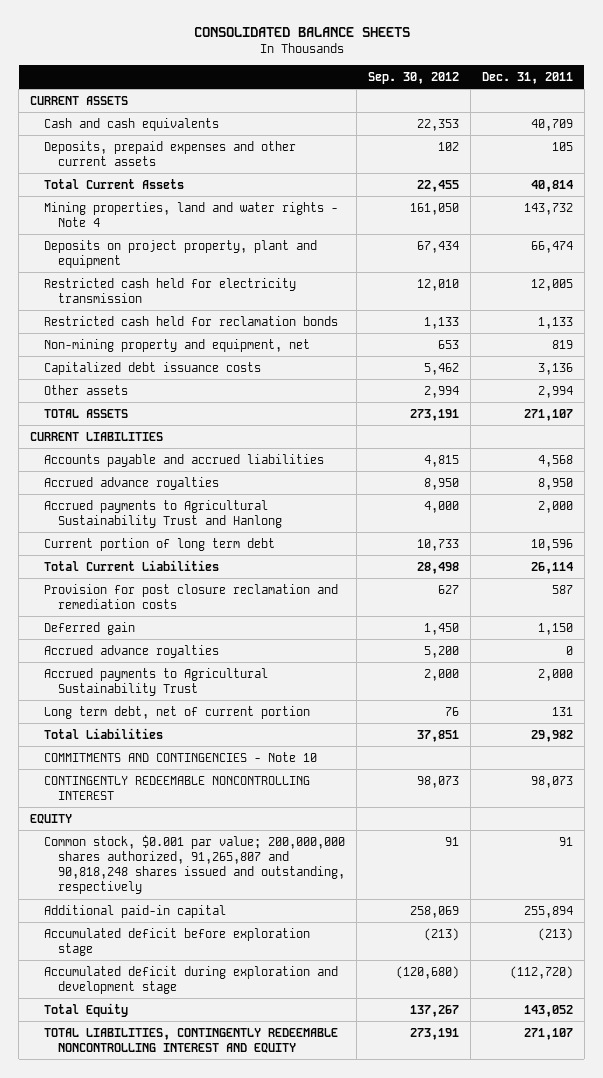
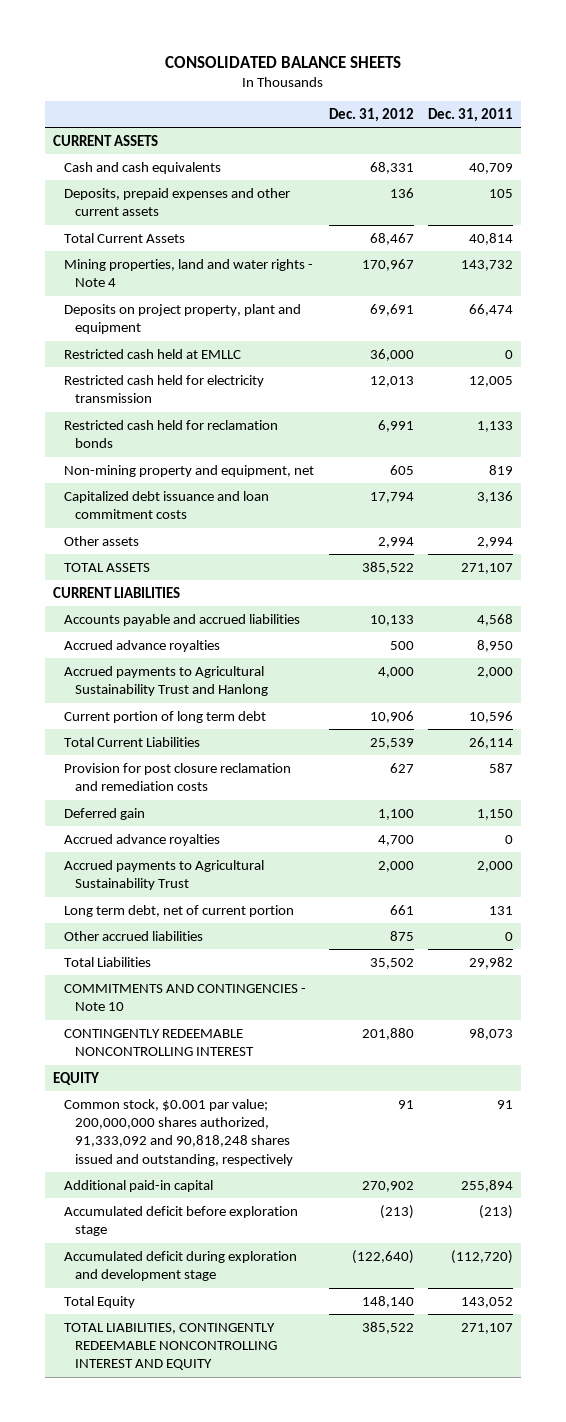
- | Sep. 30, 2012 | Dec. 31, 2011
+ | Dec. 31, 2012 | Dec. 31, 2011
+ Restricted cash held at EMLLC | 36,000 | 0
- Capitalized debt issuance costs | 5,462 | 3,136
+ Capitalized debt issuance and loan commitment costs | 17,794 | 3,136
+ Other accrued liabilities | 875 | 0
- Common stock, $0.001 par value; 200,000,000 shares authorized, 91,265,807 and 90,818,248 shares issued and outstanding, respectively | 91 | 91
+ Common stock, $0.001 par value; 200,000,000 shares authorized, 91,333,092 and 90,818,248 shares issued and outstanding, respectively | 91 | 91

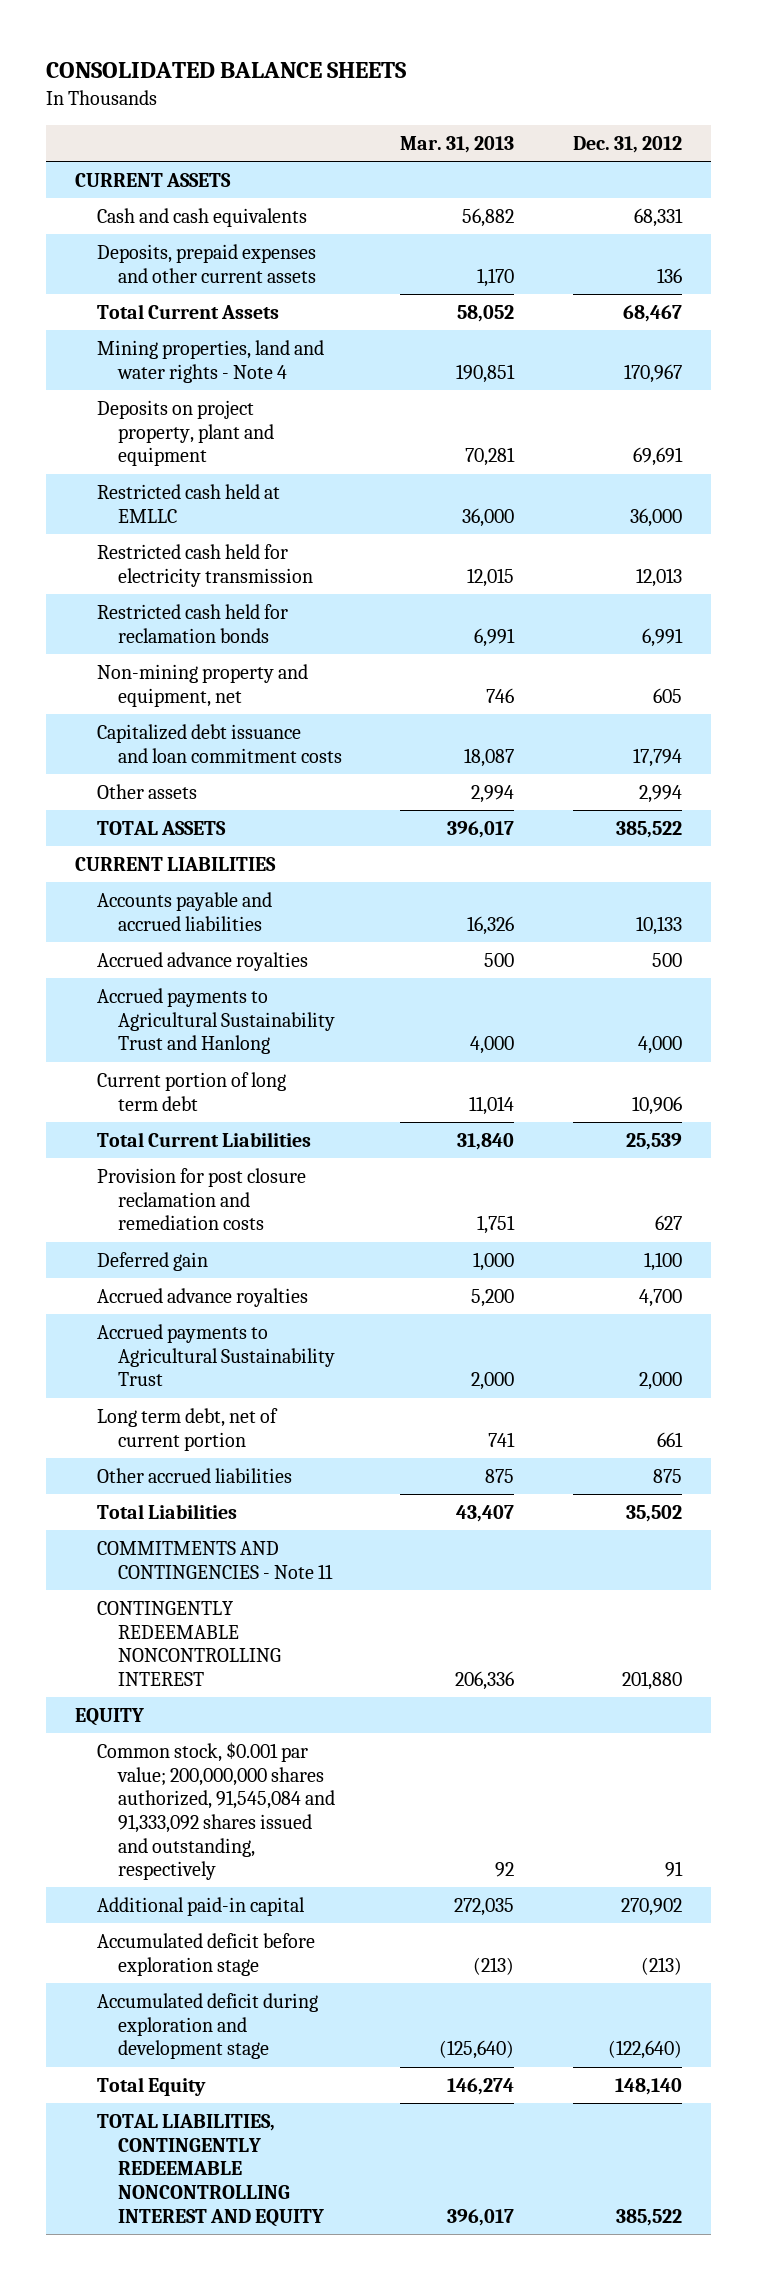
- | Dec. 31, 2012 | Dec. 31, 2011
+ | Mar. 31, 2013 | Dec. 31, 2012
- COMMITMENTS AND CONTINGENCIES - Note 10
+ COMMITMENTS AND CONTINGENCIES - Note 11
- Common stock, $0.001 par value; 200,000,000 shares authorized, 91,333,092 and 90,818,248 shares issued and outstanding, respectively | 91 | 91
+ Common stock, $0.001 par value; 200,000,000 shares authorized, 91,545,084 and 91,333,092 shares issued and outstanding, respectively | 92 | 91

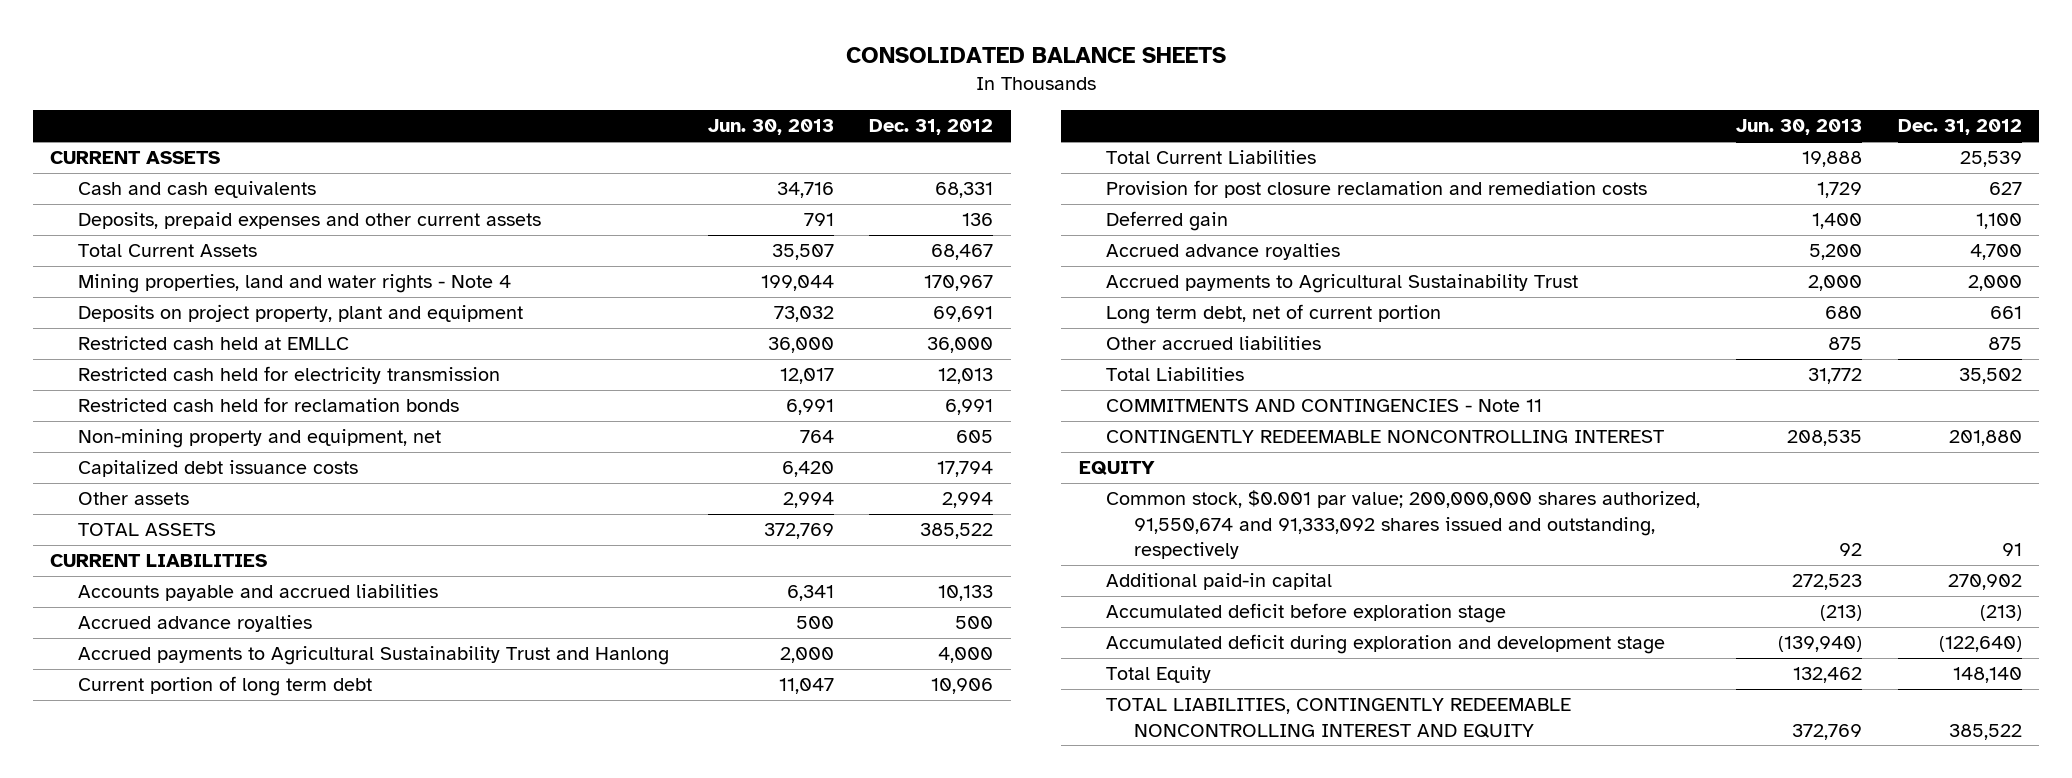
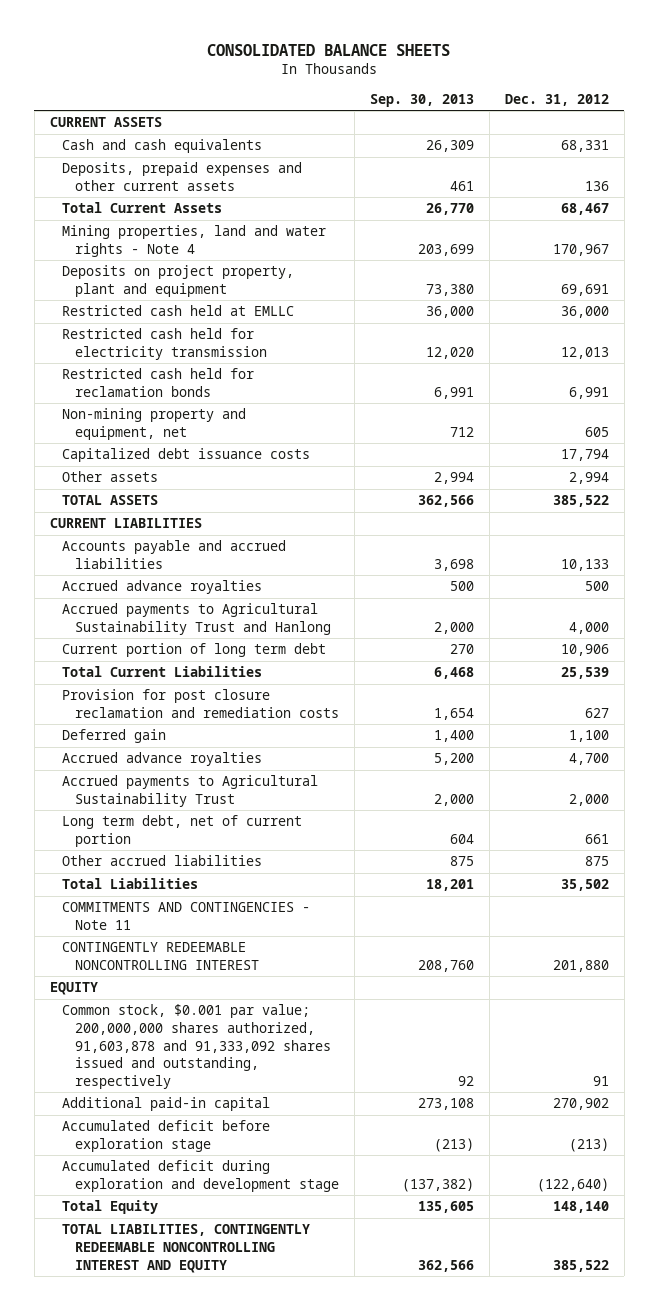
- | Jun. 30, 2013 | Dec. 31, 2012
+ | Sep. 30, 2013 | Dec. 31, 2012
- Common stock, $0.001 par value; 200,000,000 shares authorized, 91,550,674 and 91,333,092 shares issued and outstanding, respectively | 92 | 91
+ Common stock, $0.001 par value; 200,000,000 shares authorized, 91,603,878 and 91,333,092 shares issued and outstanding, respectively | 92 | 91

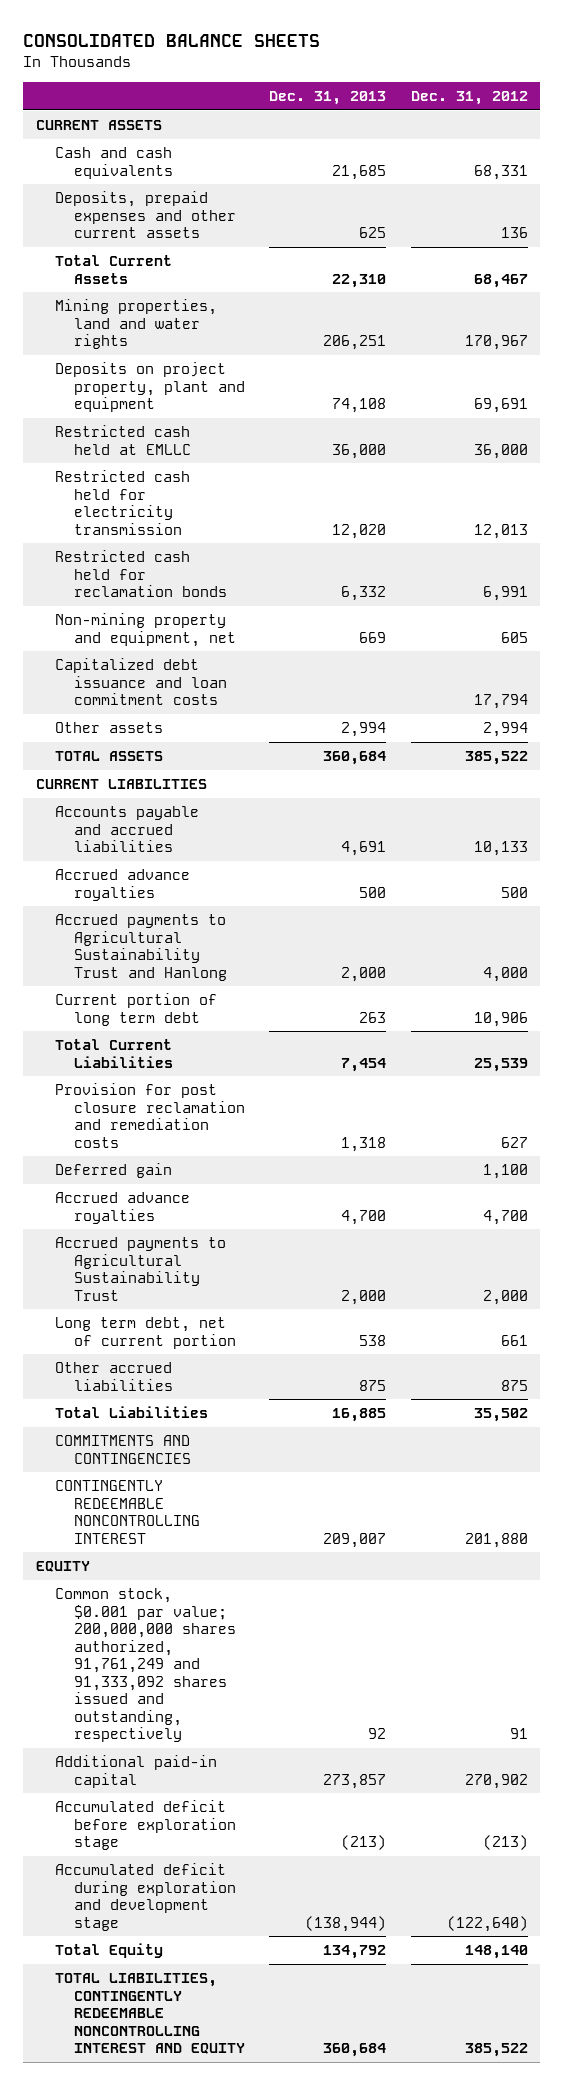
- | Sep. 30, 2013 | Dec. 31, 2012
+ | Dec. 31, 2013 | Dec. 31, 2012
- Mining properties, land and water rights - Note 4 | 203,699 | 170,967
+ Mining properties, land and water rights | 206,251 | 170,967
- Capitalized debt issuance costs | | 17,794
+ Capitalized debt issuance and loan commitment costs | | 17,794
- COMMITMENTS AND CONTINGENCIES - Note 11
+ COMMITMENTS AND CONTINGENCIES
- Common stock, $0.001 par value; 200,000,000 shares authorized, 91,603,878 and 91,333,092 shares issued and outstanding, respectively | 92 | 91
+ Common stock, $0.001 par value; 200,000,000 shares authorized, 91,761,249 and 91,333,092 shares issued and outstanding, respectively | 92 | 91

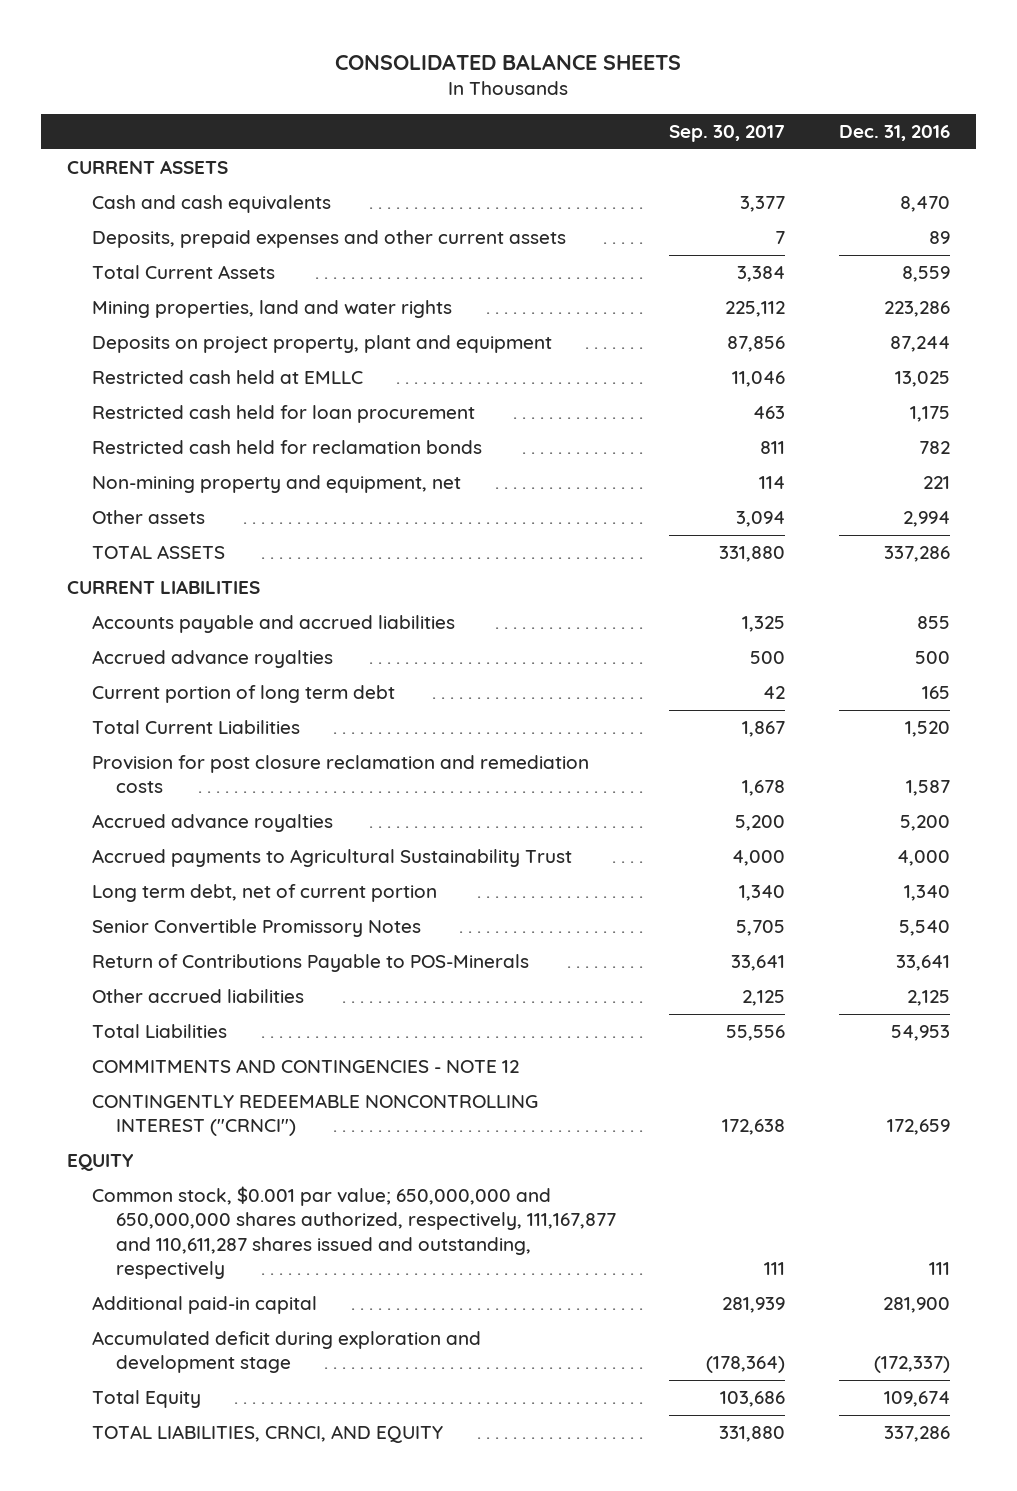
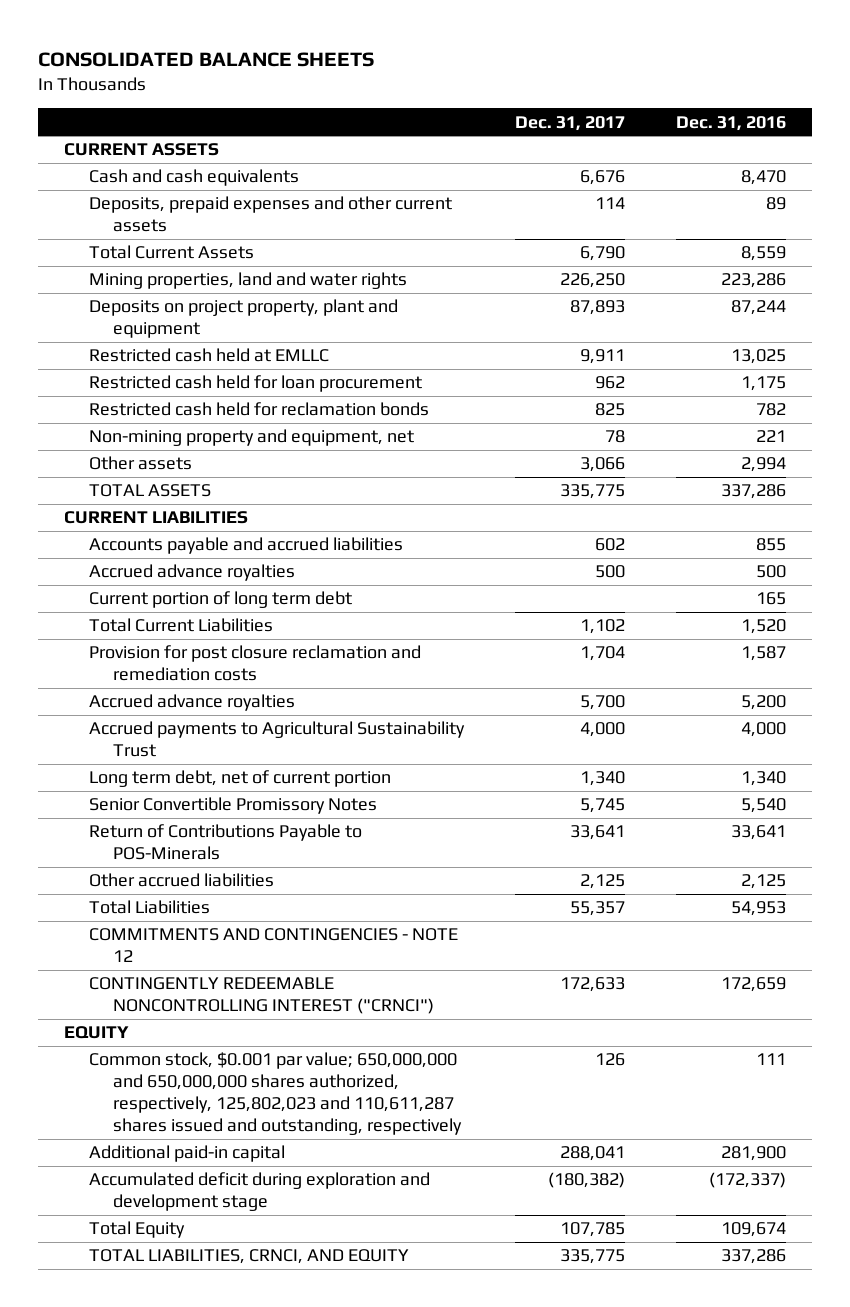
- | Sep. 30, 2017 | Dec. 31, 2016
+ | Dec. 31, 2017 | Dec. 31, 2016
- Common stock, $0.001 par value; 650,000,000 and 650,000,000 shares authorized, respectively, 111,167,877 and 110,611,287 shares issued and outstanding, respectively | 111 | 111
+ Common stock, $0.001 par value; 650,000,000 and 650,000,000 shares authorized, respectively, 125,802,023 and 110,611,287 shares issued and outstanding, respectively | 126 | 111

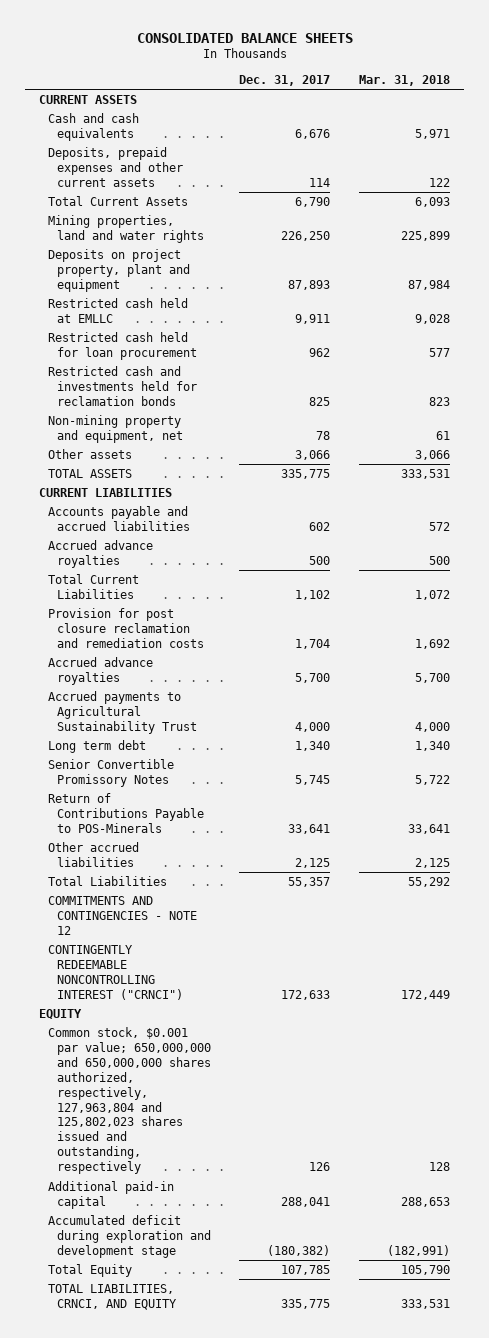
- | Dec. 31, 2017 | Dec. 31, 2016
+ | Dec. 31, 2017 | Mar. 31, 2018
- Restricted cash held for reclamation bonds | 825 | 782
+ Restricted cash and investments held for reclamation bonds | 825 | 823
- Current portion of long term debt | | 165
- Long term debt, net of current portion | 1,340 | 1,340
+ Long term debt | 1,340 | 1,340
- Common stock, $0.001 par value; 650,000,000 and 650,000,000 shares authorized, respectively, 125,802,023 and 110,611,287 shares issued and outstanding, respectively | 126 | 111
+ Common stock, $0.001 par value; 650,000,000 and 650,000,000 shares authorized, respectively, 127,963,804 and 125,802,023 shares issued and outstanding, respectively | 126 | 128

